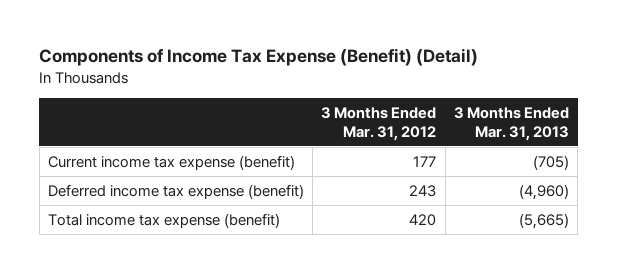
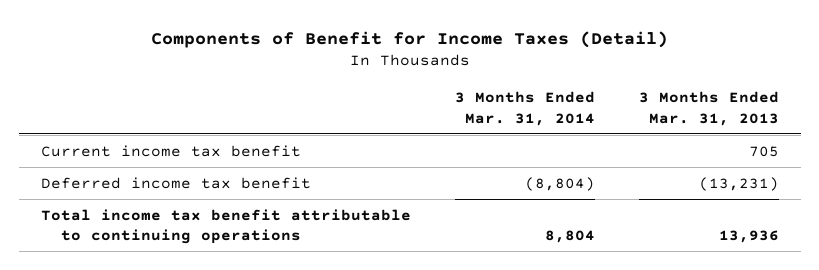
- Components of Income Tax Expense (Benefit) (Detail)
+ Components of Benefit for Income Taxes (Detail)
- | 3 Months Ended Mar. 31, 2012 | 3 Months Ended Mar. 31, 2013
+ | 3 Months Ended Mar. 31, 2014 | 3 Months Ended Mar. 31, 2013
- Current income tax expense (benefit) | 177 | (705)
- Deferred income tax expense (benefit) | 243 | (4,960)
- Total income tax expense (benefit) | 420 | (5,665)
+ Current income tax benefit | | 705
+ Deferred income tax benefit | (8,804) | (13,231)
+ Total income tax benefit attributable to continuing operations | 8,804 | 13,936

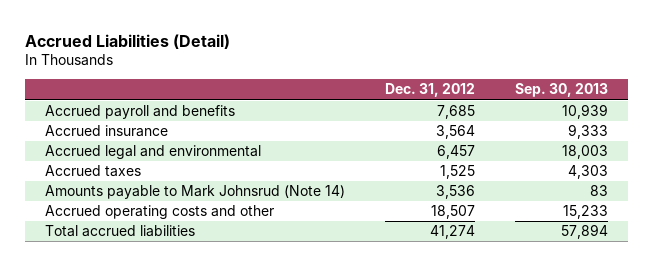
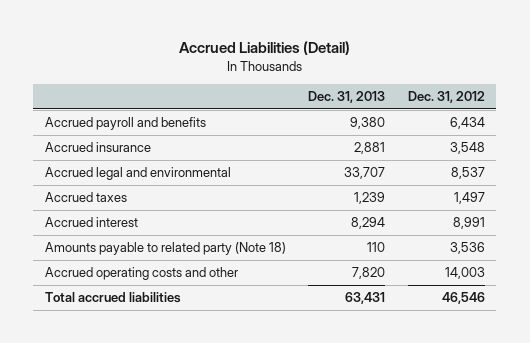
- | Dec. 31, 2012 | Sep. 30, 2013
+ | Dec. 31, 2013 | Dec. 31, 2012
- Accrued payroll and benefits | 7,685 | 10,939
- Accrued insurance | 3,564 | 9,333
- Accrued legal and environmental | 6,457 | 18,003
- Accrued taxes | 1,525 | 4,303
- Amounts payable to Mark Johnsrud (Note 14) | 3,536 | 83
- Accrued operating costs and other | 18,507 | 15,233
- Total accrued liabilities | 41,274 | 57,894
+ Accrued payroll and benefits | 9,380 | 6,434
+ Accrued insurance | 2,881 | 3,548
+ Accrued legal and environmental | 33,707 | 8,537
+ Accrued taxes | 1,239 | 1,497
+ Accrued interest | 8,294 | 8,991
+ Amounts payable to related party (Note 18) | 110 | 3,536
+ Accrued operating costs and other | 7,820 | 14,003
+ Total accrued liabilities | 63,431 | 46,546

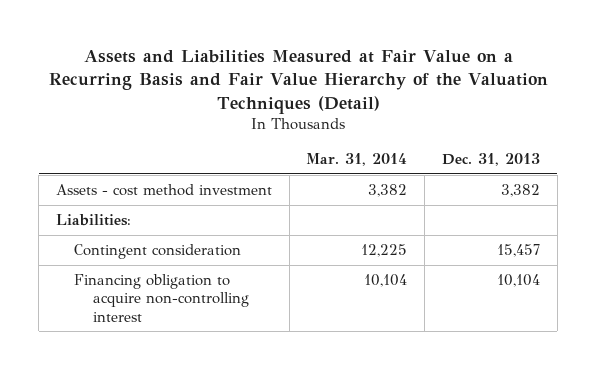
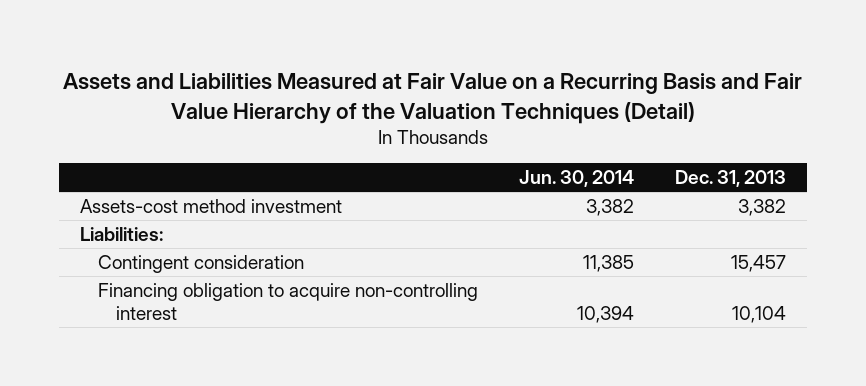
- | Mar. 31, 2014 | Dec. 31, 2013
+ | Jun. 30, 2014 | Dec. 31, 2013
- Assets - cost method investment | 3,382 | 3,382
+ Assets-cost method investment | 3,382 | 3,382

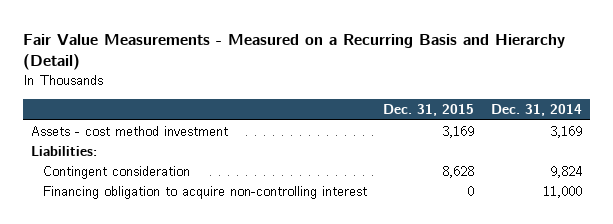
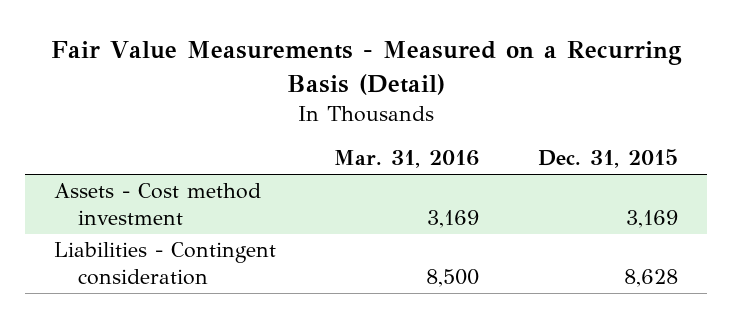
- Fair Value Measurements - Measured on a Recurring Basis and Hierarchy (Detail)
+ Fair Value Measurements - Measured on a Recurring Basis (Detail)
- | Dec. 31, 2015 | Dec. 31, 2014
+ | Mar. 31, 2016 | Dec. 31, 2015
- Assets - cost method investment | 3,169 | 3,169
- Liabilities:
- Contingent consideration | 8,628 | 9,824
- Financing obligation to acquire non-controlling interest | 0 | 11,000
+ Assets - Cost method investment | 3,169 | 3,169
+ Liabilities - Contingent consideration | 8,500 | 8,628

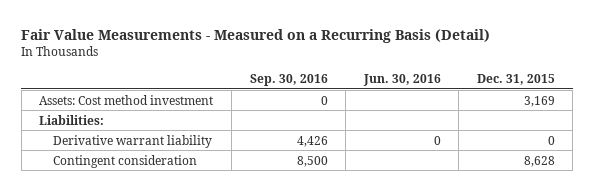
- | Mar. 31, 2016 | Dec. 31, 2015
+ | Sep. 30, 2016 | Jun. 30, 2016 | Dec. 31, 2015
- Assets - Cost method investment | 3,169 | 3,169
- Liabilities - Contingent consideration | 8,500 | 8,628
+ Assets: Cost method investment | 0 | | 3,169
+ Liabilities:
+ Derivative warrant liability | 4,426 | 0 | 0
+ Contingent consideration | 8,500 | | 8,628

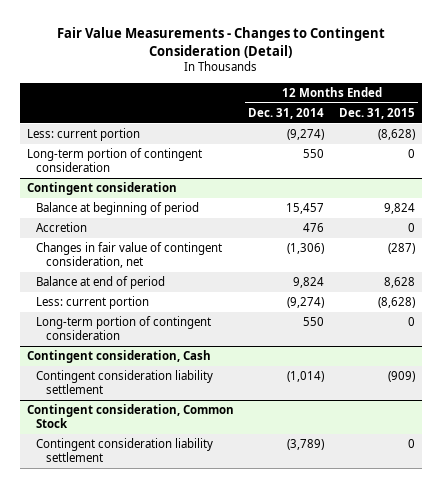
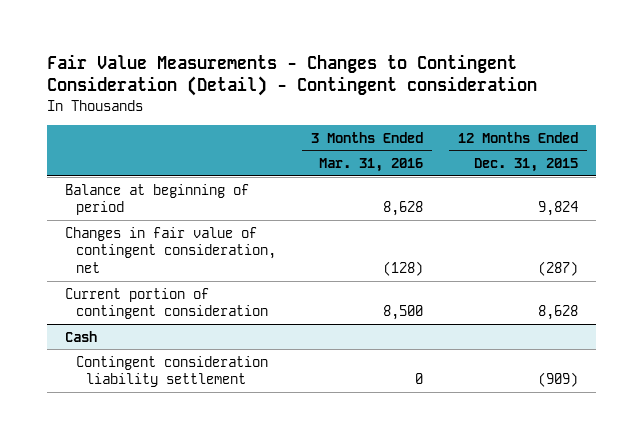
- Fair Value Measurements - Changes to Contingent Consideration (Detail)
+ Fair Value Measurements - Changes to Contingent Consideration (Detail) - Contingent consideration
- | 12 Months Ended Dec. 31, 2014 | 12 Months Ended Dec. 31, 2015
+ | 3 Months Ended Mar. 31, 2016 | 12 Months Ended Dec. 31, 2015
- Less: current portion | (9,274) | (8,628)
- Long-term portion of contingent consideration | 550 | 0
- Contingent consideration
- Accretion | 476 | 0
- Balance at end of period | 9,824 | 8,628
- Less: current portion | (9,274) | (8,628)
- Long-term portion of contingent consideration | 550 | 0
- Contingent consideration, Cash
+ Current portion of contingent consideration | 8,500 | 8,628
+ Cash
- Contingent consideration, Common Stock
- Contingent consideration liability settlement | (3,789) | 0

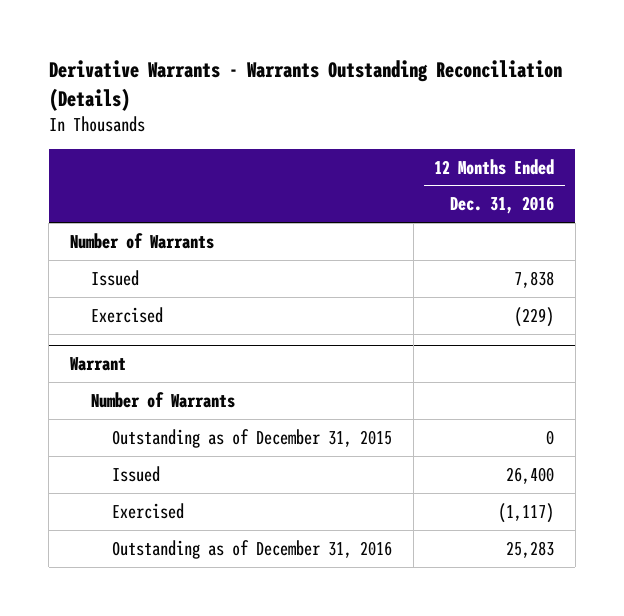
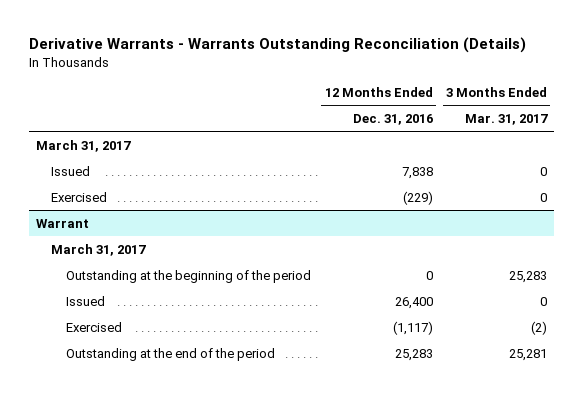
- | 12 Months Ended Dec. 31, 2016
+ | 12 Months Ended Dec. 31, 2016 | 3 Months Ended Mar. 31, 2017
- Number of Warrants
+ March 31, 2017
@ Warrant
- Number of Warrants
- Outstanding as of December 31, 2015 | 0
+ March 31, 2017
+ Outstanding at the beginning of the period | 0 | 25,283
- Outstanding as of December 31, 2016 | 25,283
+ Outstanding at the end of the period | 25,283 | 25,281

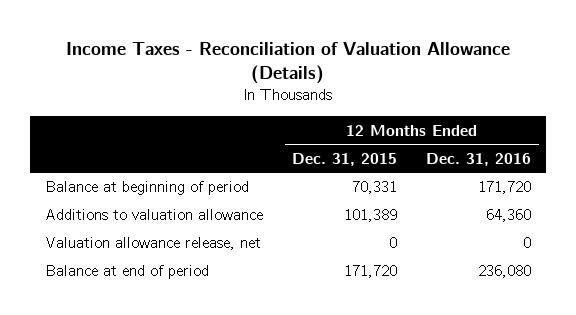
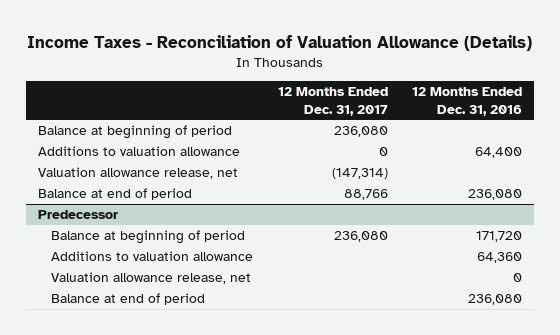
- | 12 Months Ended Dec. 31, 2015 | 12 Months Ended Dec. 31, 2016
+ | 12 Months Ended Dec. 31, 2017 | 12 Months Ended Dec. 31, 2016
+ Balance at beginning of period | 236,080 |
+ Additions to valuation allowance | 0 | 64,400
+ Valuation allowance release, net | (147,314) |
+ Balance at end of period | 88,766 | 236,080
+ Predecessor

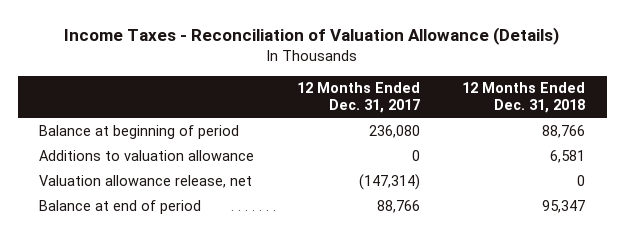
- | 12 Months Ended Dec. 31, 2017 | 12 Months Ended Dec. 31, 2016
+ | 12 Months Ended Dec. 31, 2017 | 12 Months Ended Dec. 31, 2018
- Predecessor
- Balance at beginning of period | 236,080 | 171,720
- Additions to valuation allowance | | 64,360
- Valuation allowance release, net | | 0
- Balance at end of period | | 236,080

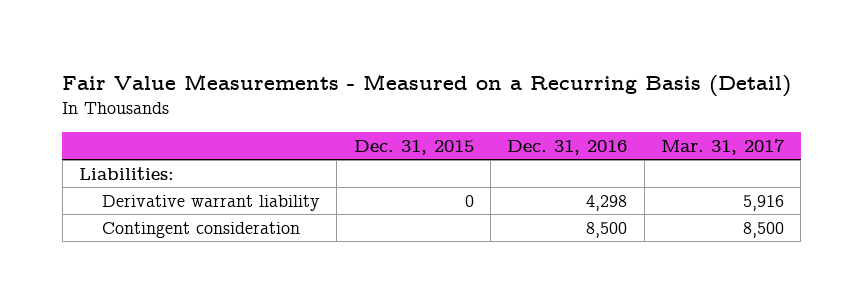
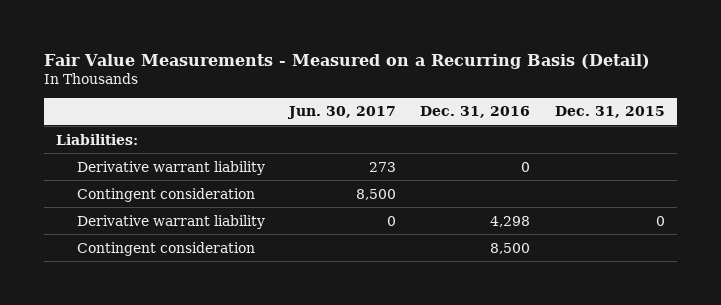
- | Dec. 31, 2015 | Dec. 31, 2016 | Mar. 31, 2017
+ | Jun. 30, 2017 | Dec. 31, 2016 | Dec. 31, 2015
+ Derivative warrant liability | 273 | 0 |
+ Contingent consideration | 8,500 | |

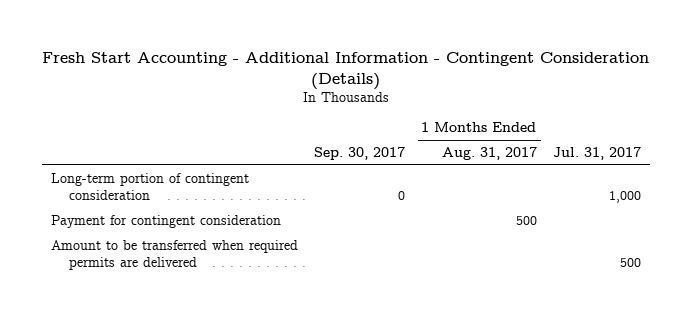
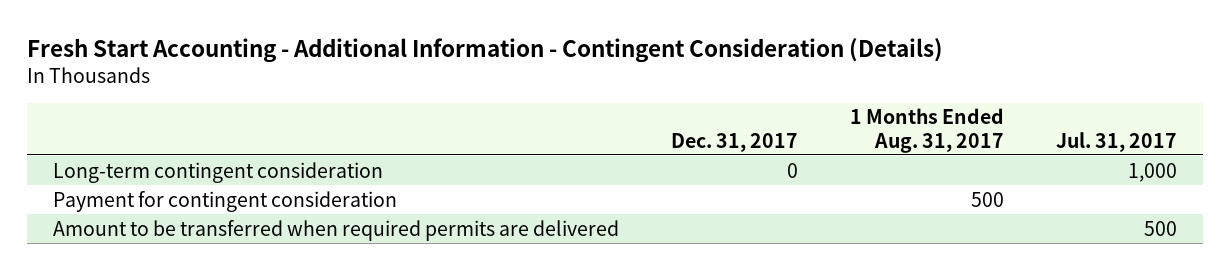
- | Sep. 30, 2017 | 1 Months Ended Aug. 31, 2017 | Jul. 31, 2017
+ | Dec. 31, 2017 | 1 Months Ended Aug. 31, 2017 | Jul. 31, 2017
- Long-term portion of contingent consideration | 0 | | 1,000
+ Long-term contingent consideration | 0 | | 1,000

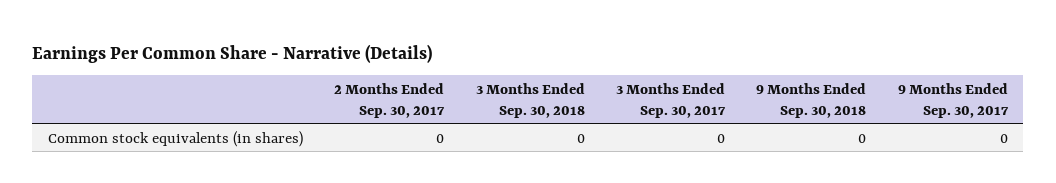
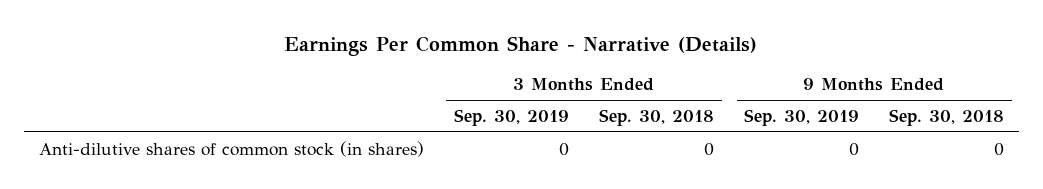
- | 2 Months Ended Sep. 30, 2017 | 3 Months Ended Sep. 30, 2018 | 3 Months Ended Sep. 30, 2017 | 9 Months Ended Sep. 30, 2018 | 9 Months Ended Sep. 30, 2017
+ | 3 Months Ended Sep. 30, 2019 | 3 Months Ended Sep. 30, 2018 | 9 Months Ended Sep. 30, 2019 | 9 Months Ended Sep. 30, 2018
- Common stock equivalents (in shares) | 0 | 0 | 0 | 0 | 0
+ Anti-dilutive shares of common stock (in shares) | 0 | 0 | 0 | 0

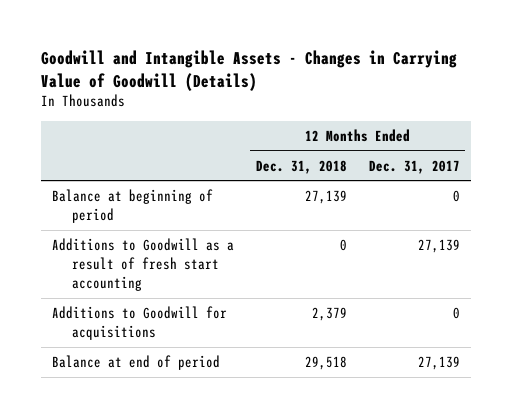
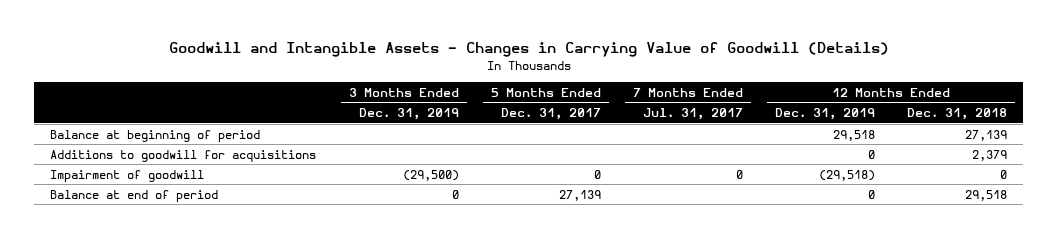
- | 12 Months Ended Dec. 31, 2018 | 12 Months Ended Dec. 31, 2017
+ | 3 Months Ended Dec. 31, 2019 | 5 Months Ended Dec. 31, 2017 | 7 Months Ended Jul. 31, 2017 | 12 Months Ended Dec. 31, 2019 | 12 Months Ended Dec. 31, 2018
- Additions to Goodwill as a result of fresh start accounting | 0 | 27,139
- Additions to Goodwill for acquisitions | 2,379 | 0
+ Additions to goodwill for acquisitions | | | | 0 | 2,379
+ Impairment of goodwill | (29,500) | 0 | 0 | (29,518) | 0

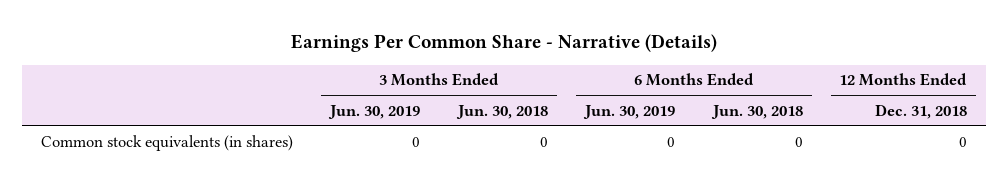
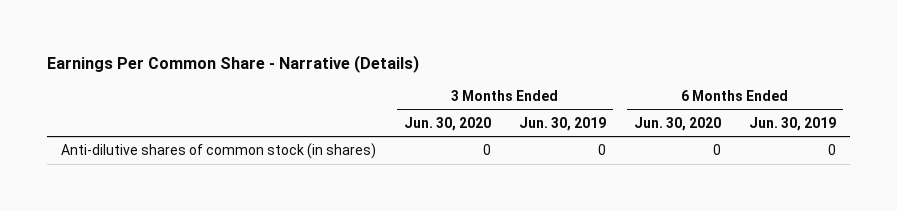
- | 3 Months Ended Jun. 30, 2019 | 3 Months Ended Jun. 30, 2018 | 6 Months Ended Jun. 30, 2019 | 6 Months Ended Jun. 30, 2018 | 12 Months Ended Dec. 31, 2018
+ | 3 Months Ended Jun. 30, 2020 | 3 Months Ended Jun. 30, 2019 | 6 Months Ended Jun. 30, 2020 | 6 Months Ended Jun. 30, 2019
- Common stock equivalents (in shares) | 0 | 0 | 0 | 0 | 0
+ Anti-dilutive shares of common stock (in shares) | 0 | 0 | 0 | 0

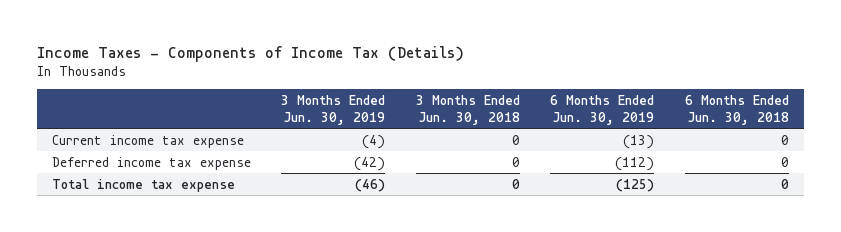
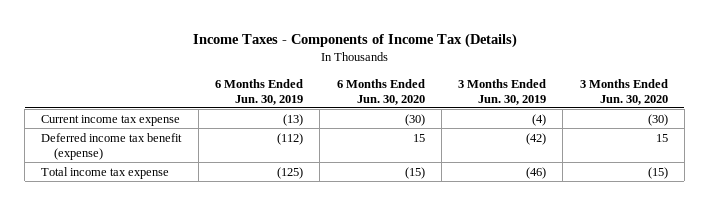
- | 3 Months Ended Jun. 30, 2019 | 3 Months Ended Jun. 30, 2018 | 6 Months Ended Jun. 30, 2019 | 6 Months Ended Jun. 30, 2018
+ | 6 Months Ended Jun. 30, 2019 | 6 Months Ended Jun. 30, 2020 | 3 Months Ended Jun. 30, 2019 | 3 Months Ended Jun. 30, 2020
- Deferred income tax expense | (42) | 0 | (112) | 0
+ Deferred income tax benefit (expense) | (112) | 15 | (42) | 15

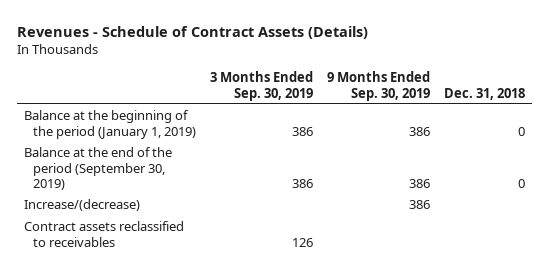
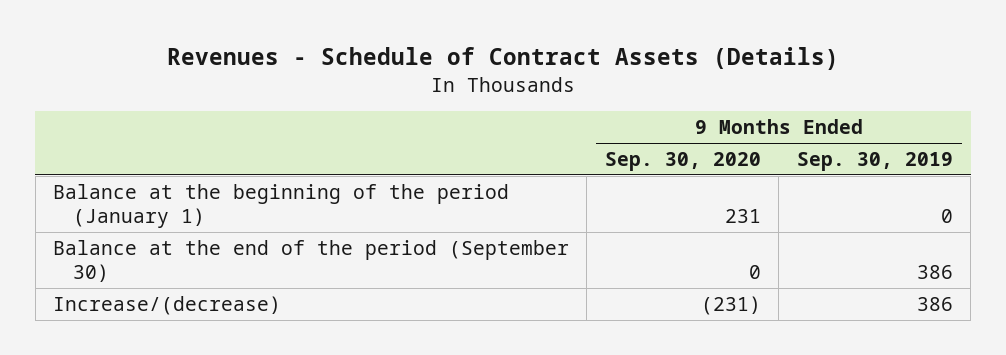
- | 3 Months Ended Sep. 30, 2019 | 9 Months Ended Sep. 30, 2019 | Dec. 31, 2018
+ | 9 Months Ended Sep. 30, 2020 | 9 Months Ended Sep. 30, 2019
- Balance at the beginning of the period (January 1, 2019) | 386 | 386 | 0
- Balance at the end of the period (September 30, 2019) | 386 | 386 | 0
+ Balance at the beginning of the period (January 1) | 231 | 0
+ Balance at the end of the period (September 30) | 0 | 386
- Contract assets reclassified to receivables | 126 | |

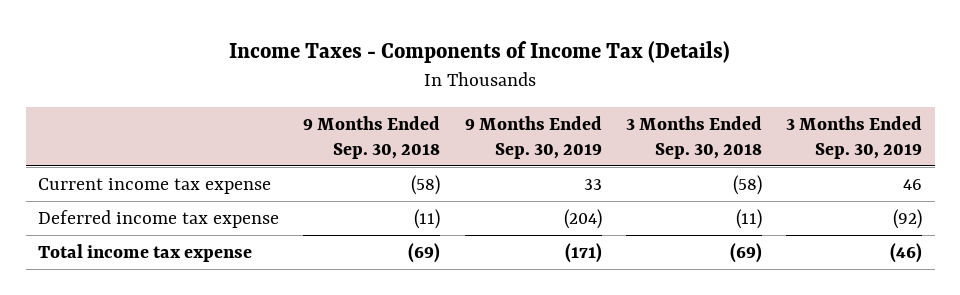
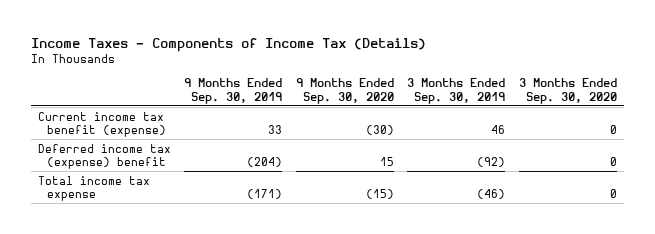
- | 9 Months Ended Sep. 30, 2018 | 9 Months Ended Sep. 30, 2019 | 3 Months Ended Sep. 30, 2018 | 3 Months Ended Sep. 30, 2019
+ | 9 Months Ended Sep. 30, 2019 | 9 Months Ended Sep. 30, 2020 | 3 Months Ended Sep. 30, 2019 | 3 Months Ended Sep. 30, 2020
- Current income tax expense | (58) | 33 | (58) | 46
- Deferred income tax expense | (11) | (204) | (11) | (92)
+ Current income tax benefit (expense) | 33 | (30) | 46 | 0
+ Deferred income tax (expense) benefit | (204) | 15 | (92) | 0

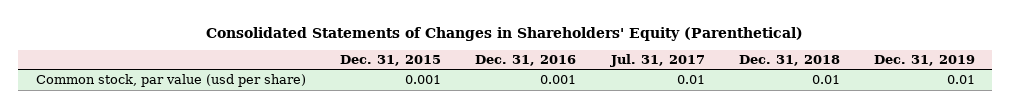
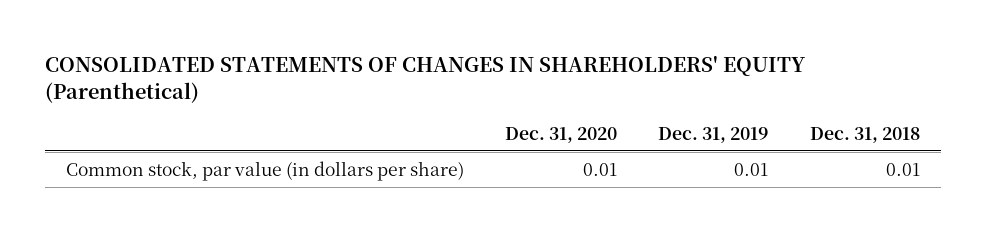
- Consolidated Statements of Changes in Shareholders' Equity (Parenthetical)
+ CONSOLIDATED STATEMENTS OF CHANGES IN SHAREHOLDERS' EQUITY (Parenthetical)
- | Dec. 31, 2015 | Dec. 31, 2016 | Jul. 31, 2017 | Dec. 31, 2018 | Dec. 31, 2019
+ | Dec. 31, 2020 | Dec. 31, 2019 | Dec. 31, 2018
- Common stock, par value (usd per share) | 0.001 | 0.001 | 0.01 | 0.01 | 0.01
+ Common stock, par value (in dollars per share) | 0.01 | 0.01 | 0.01

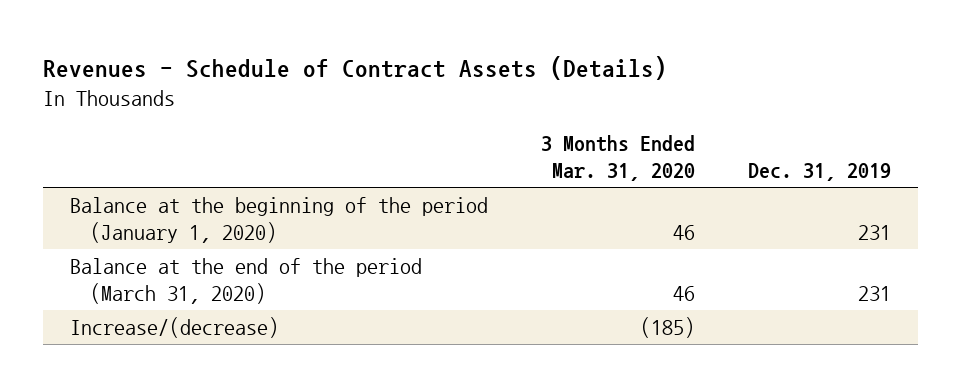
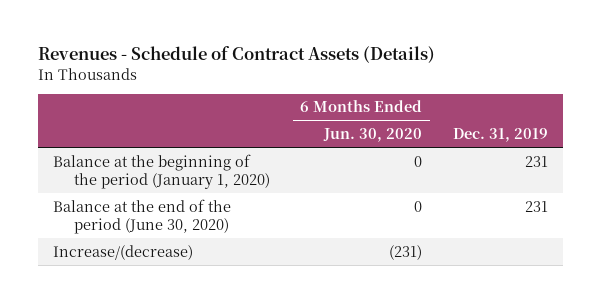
- | 3 Months Ended Mar. 31, 2020 | Dec. 31, 2019
+ | 6 Months Ended Jun. 30, 2020 | Dec. 31, 2019
- Balance at the end of the period (March 31, 2020) | 46 | 231
+ Balance at the end of the period (June 30, 2020) | 0 | 231

